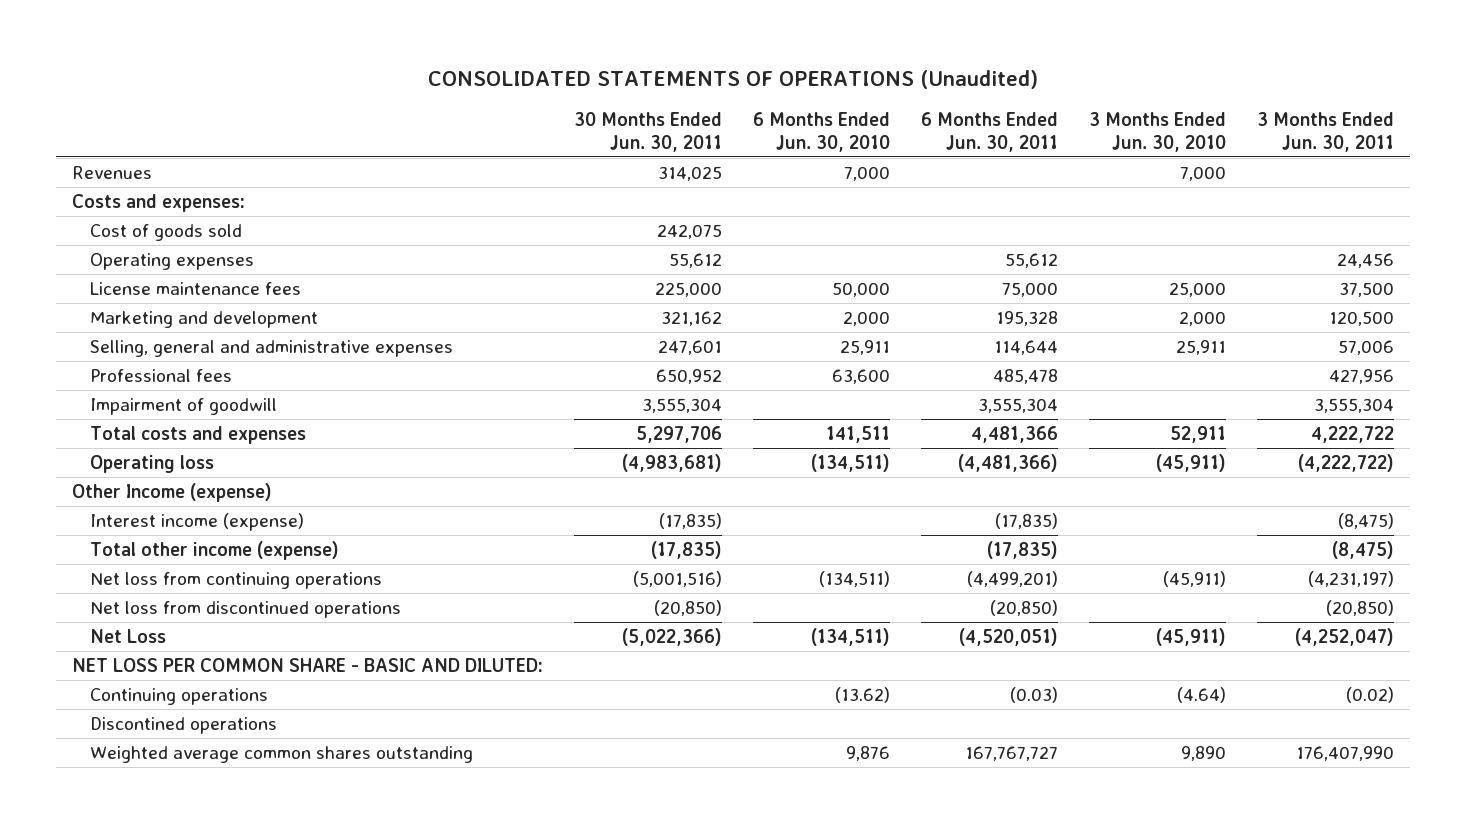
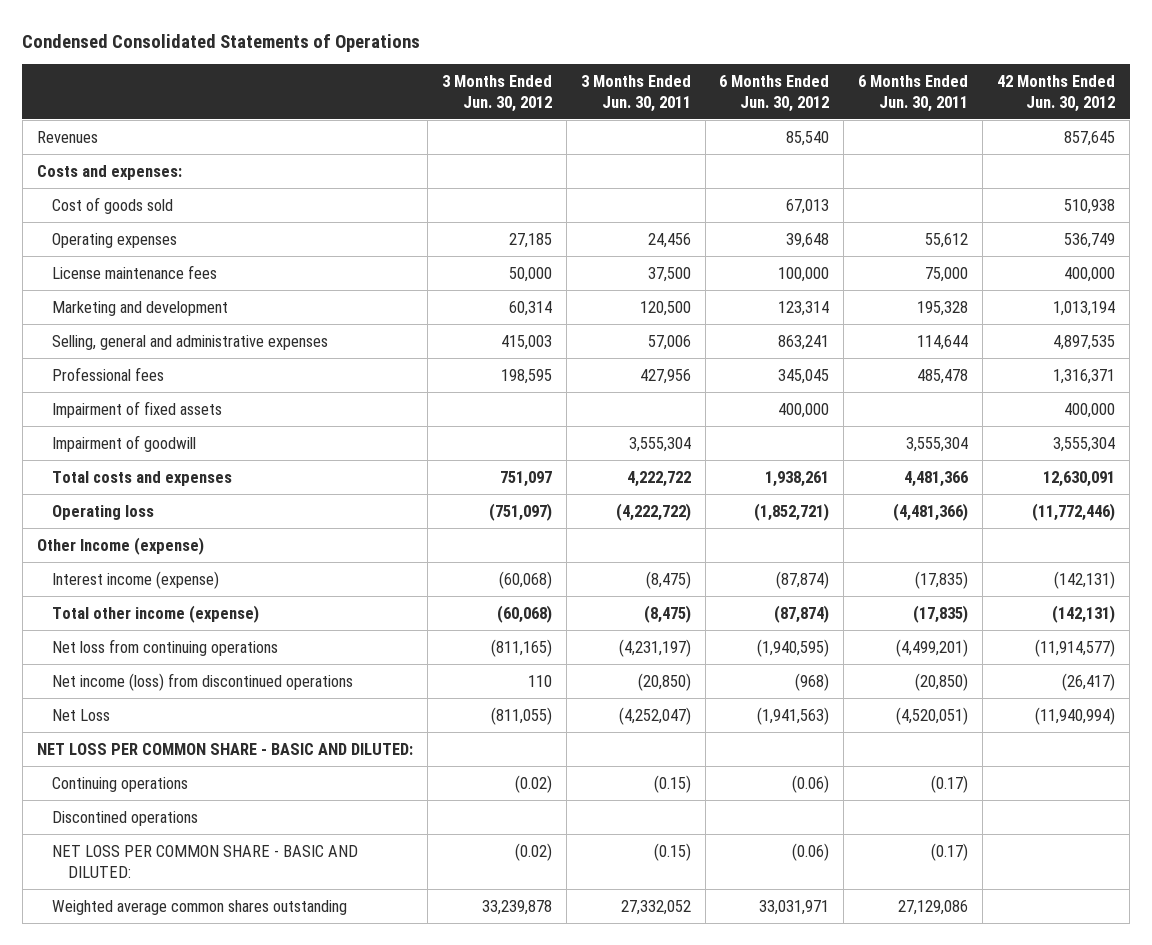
- CONSOLIDATED STATEMENTS OF OPERATIONS (Unaudited)
+ Condensed Consolidated Statements of Operations
- | 30 Months Ended Jun. 30, 2011 | 6 Months Ended Jun. 30, 2010 | 6 Months Ended Jun. 30, 2011 | 3 Months Ended Jun. 30, 2010 | 3 Months Ended Jun. 30, 2011
+ | 3 Months Ended Jun. 30, 2012 | 3 Months Ended Jun. 30, 2011 | 6 Months Ended Jun. 30, 2012 | 6 Months Ended Jun. 30, 2011 | 42 Months Ended Jun. 30, 2012
+ Impairment of fixed assets | | | 400,000 | | 400,000
- Net loss from discontinued operations | (20,850) | | (20,850) | | (20,850)
+ Net income (loss) from discontinued operations | 110 | (20,850) | (968) | (20,850) | (26,417)
- Continuing operations | | (13.62) | (0.03) | (4.64) | (0.02)
+ Continuing operations | (0.02) | (0.15) | (0.06) | (0.17) |
- Weighted average common shares outstanding | | 9,876 | 167,767,727 | 9,890 | 176,407,990
+ NET LOSS PER COMMON SHARE - BASIC AND DILUTED: | (0.02) | (0.15) | (0.06) | (0.17) |
+ Weighted average common shares outstanding | 33,239,878 | 27,332,052 | 33,031,971 | 27,129,086 |

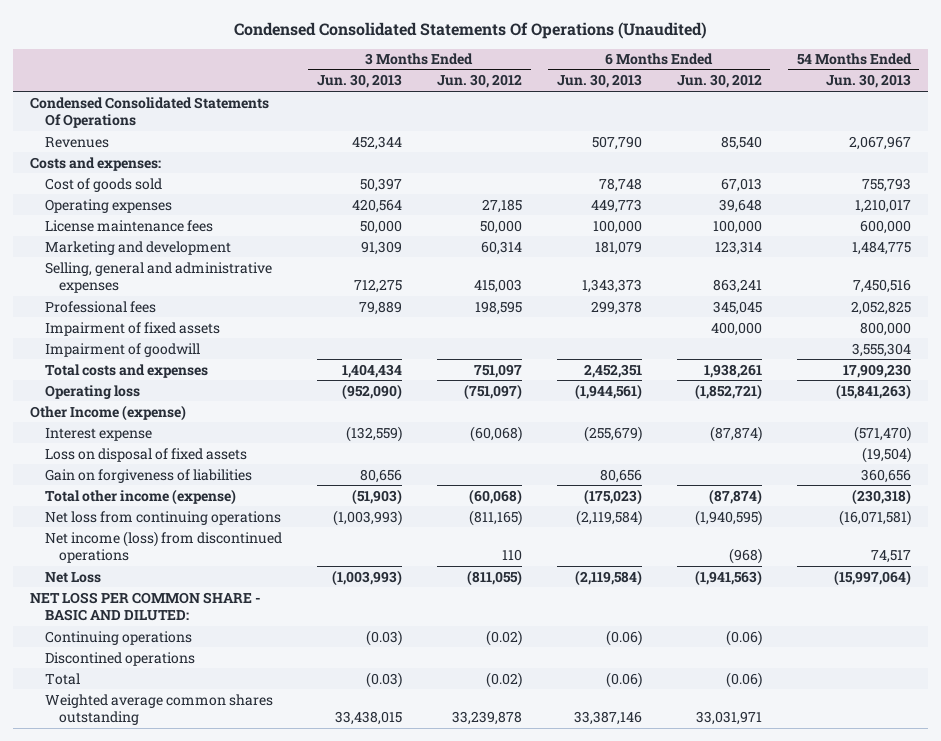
- Condensed Consolidated Statements of Operations
+ Condensed Consolidated Statements Of Operations (Unaudited)
- | 3 Months Ended Jun. 30, 2012 | 3 Months Ended Jun. 30, 2011 | 6 Months Ended Jun. 30, 2012 | 6 Months Ended Jun. 30, 2011 | 42 Months Ended Jun. 30, 2012
+ | 3 Months Ended Jun. 30, 2013 | 3 Months Ended Jun. 30, 2012 | 6 Months Ended Jun. 30, 2013 | 6 Months Ended Jun. 30, 2012 | 54 Months Ended Jun. 30, 2013
+ Condensed Consolidated Statements Of Operations
- Interest income (expense) | (60,068) | (8,475) | (87,874) | (17,835) | (142,131)
+ Interest expense | (132,559) | (60,068) | (255,679) | (87,874) | (571,470)
+ Loss on disposal of fixed assets | | | | | (19,504)
+ Gain on forgiveness of liabilities | 80,656 | | 80,656 | | 360,656
- NET LOSS PER COMMON SHARE - BASIC AND DILUTED: | (0.02) | (0.15) | (0.06) | (0.17) |
+ Total | (0.03) | (0.02) | (0.06) | (0.06) |

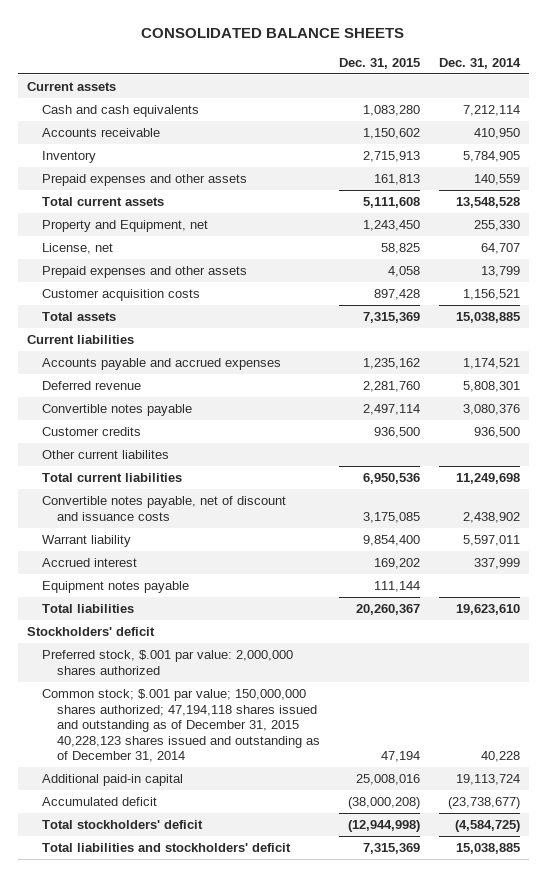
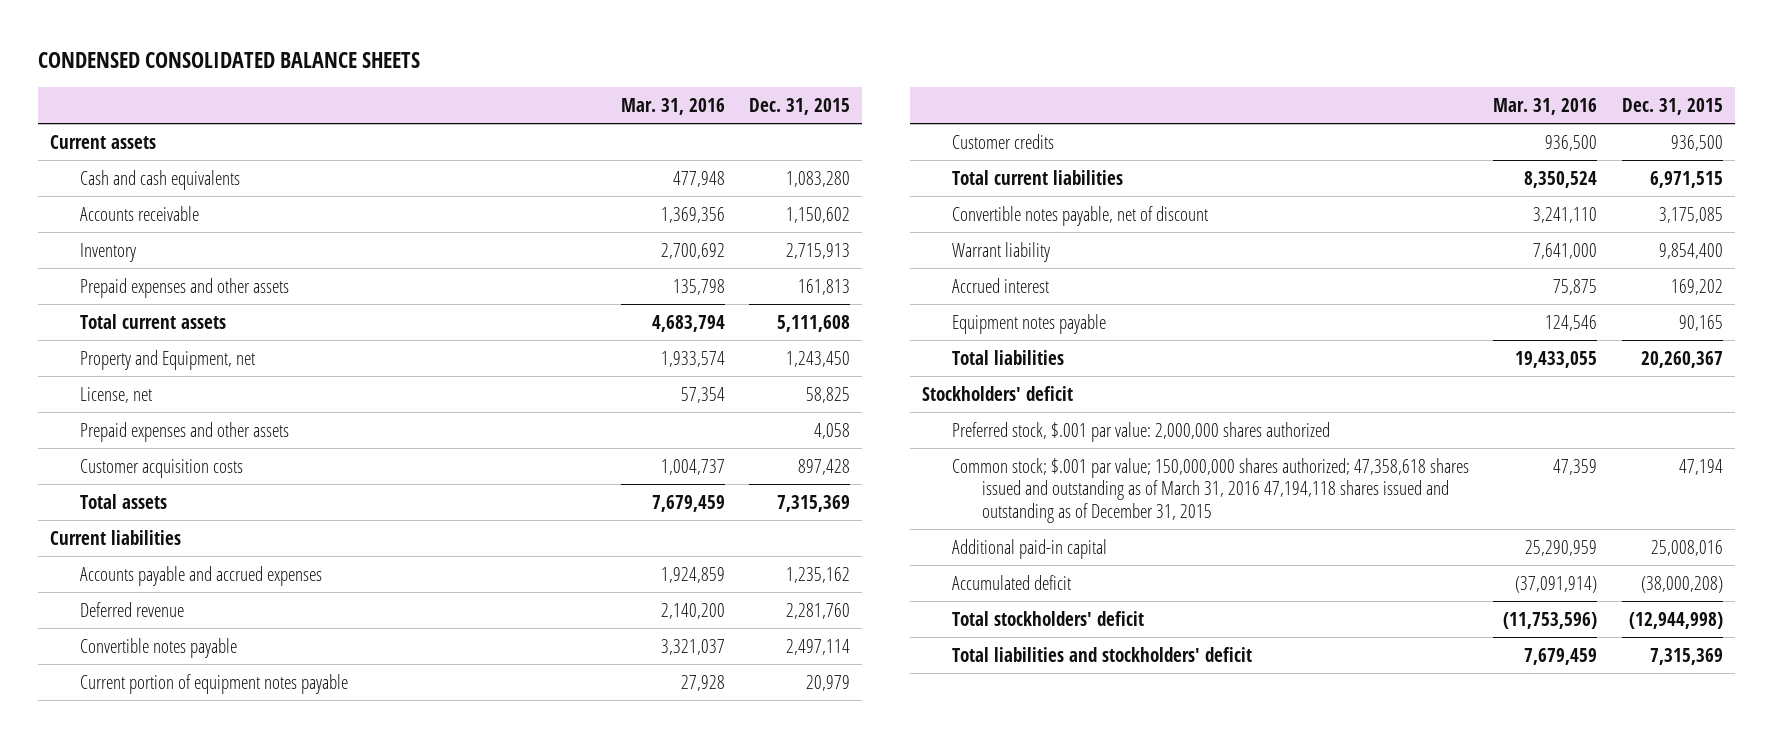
- CONSOLIDATED BALANCE SHEETS
+ CONDENSED CONSOLIDATED BALANCE SHEETS
- | Dec. 31, 2015 | Dec. 31, 2014
+ | Mar. 31, 2016 | Dec. 31, 2015
+ Current portion of equipment notes payable | 27,928 | 20,979
- Other current liabilites
- Total current liabilities | 6,950,536 | 11,249,698
- Convertible notes payable, net of discount and issuance costs | 3,175,085 | 2,438,902
+ Total current liabilities | 8,350,524 | 6,971,515
+ Convertible notes payable, net of discount | 3,241,110 | 3,175,085
- Equipment notes payable | 111,144 |
+ Equipment notes payable | 124,546 | 90,165
- Common stock; $.001 par value; 150,000,000 shares authorized; 47,194,118 shares issued and outstanding as of December 31, 2015 40,228,123 shares issued and outstanding as of December 31, 2014 | 47,194 | 40,228
+ Common stock; $.001 par value; 150,000,000 shares authorized; 47,358,618 shares issued and outstanding as of March 31, 2016 47,194,118 shares issued and outstanding as of December 31, 2015 | 47,359 | 47,194

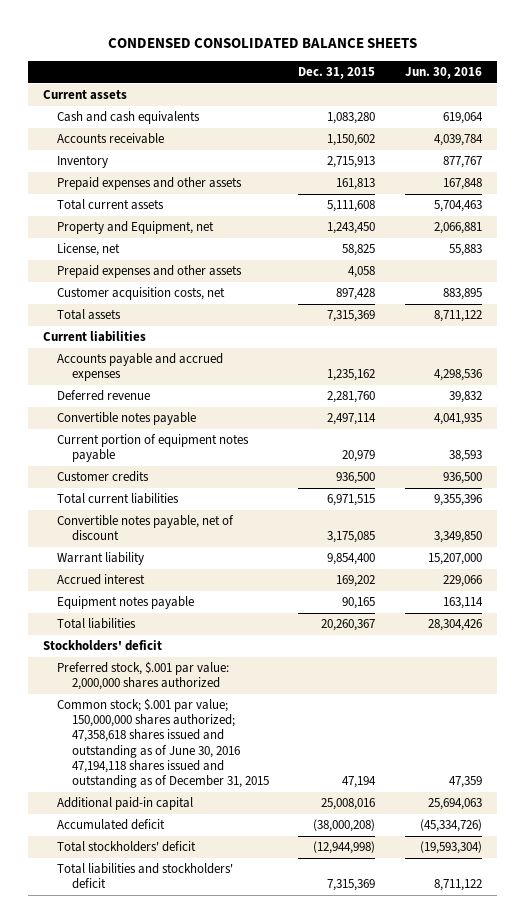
- | Mar. 31, 2016 | Dec. 31, 2015
+ | Dec. 31, 2015 | Jun. 30, 2016
- Customer acquisition costs | 1,004,737 | 897,428
+ Customer acquisition costs, net | 897,428 | 883,895
- Common stock; $.001 par value; 150,000,000 shares authorized; 47,358,618 shares issued and outstanding as of March 31, 2016 47,194,118 shares issued and outstanding as of December 31, 2015 | 47,359 | 47,194
+ Common stock; $.001 par value; 150,000,000 shares authorized; 47,358,618 shares issued and outstanding as of June 30, 2016 47,194,118 shares issued and outstanding as of December 31, 2015 | 47,194 | 47,359

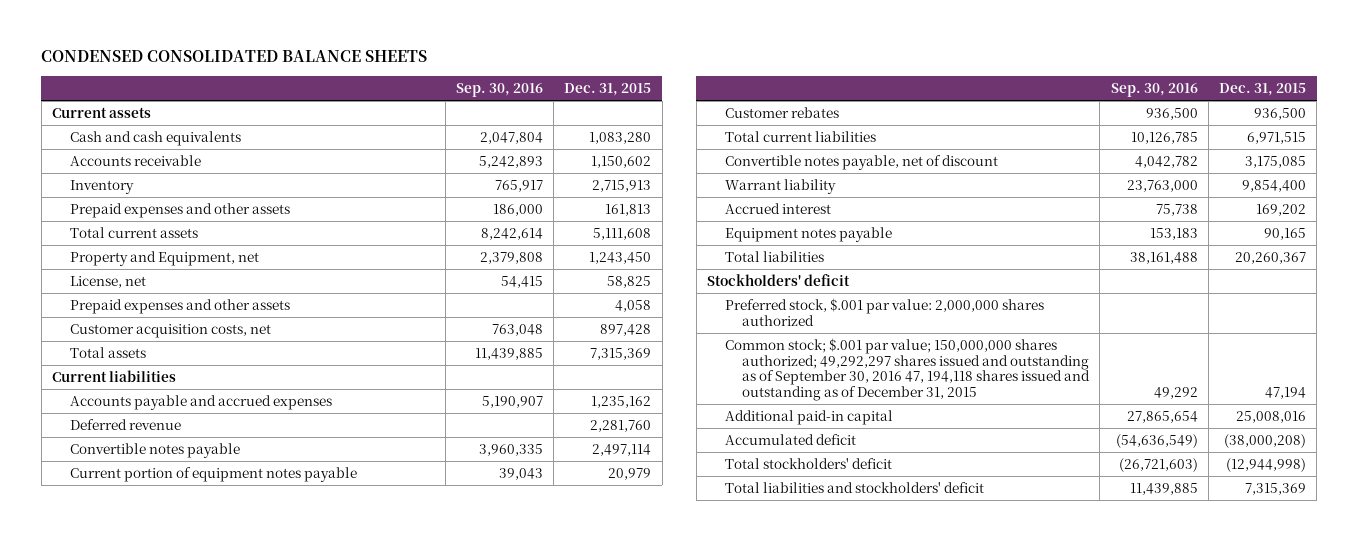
- | Dec. 31, 2015 | Jun. 30, 2016
+ | Sep. 30, 2016 | Dec. 31, 2015
- Customer credits | 936,500 | 936,500
+ Customer rebates | 936,500 | 936,500
- Common stock; $.001 par value; 150,000,000 shares authorized; 47,358,618 shares issued and outstanding as of June 30, 2016 47,194,118 shares issued and outstanding as of December 31, 2015 | 47,194 | 47,359
+ Common stock; $.001 par value; 150,000,000 shares authorized; 49,292,297 shares issued and outstanding as of September 30, 2016 47, 194,118 shares issued and outstanding as of December 31, 2015 | 49,292 | 47,194

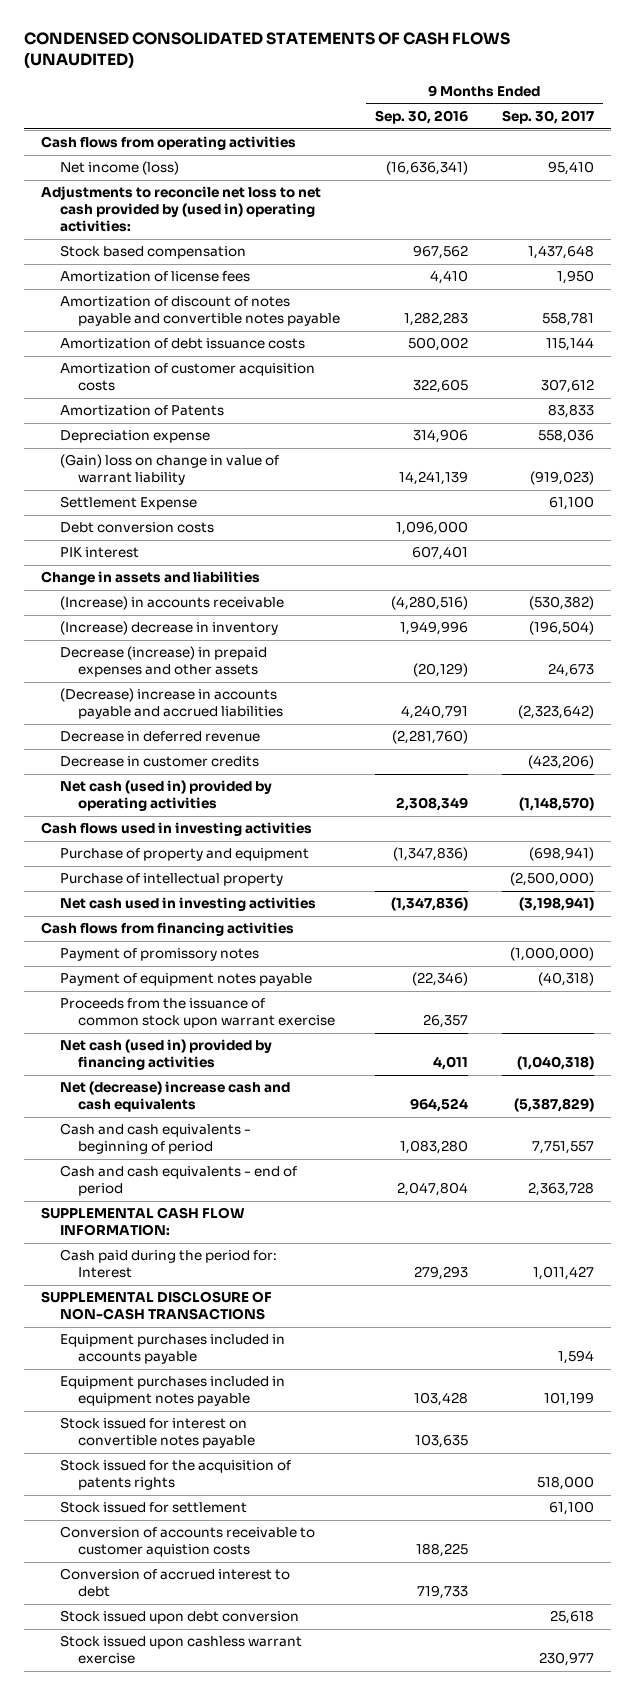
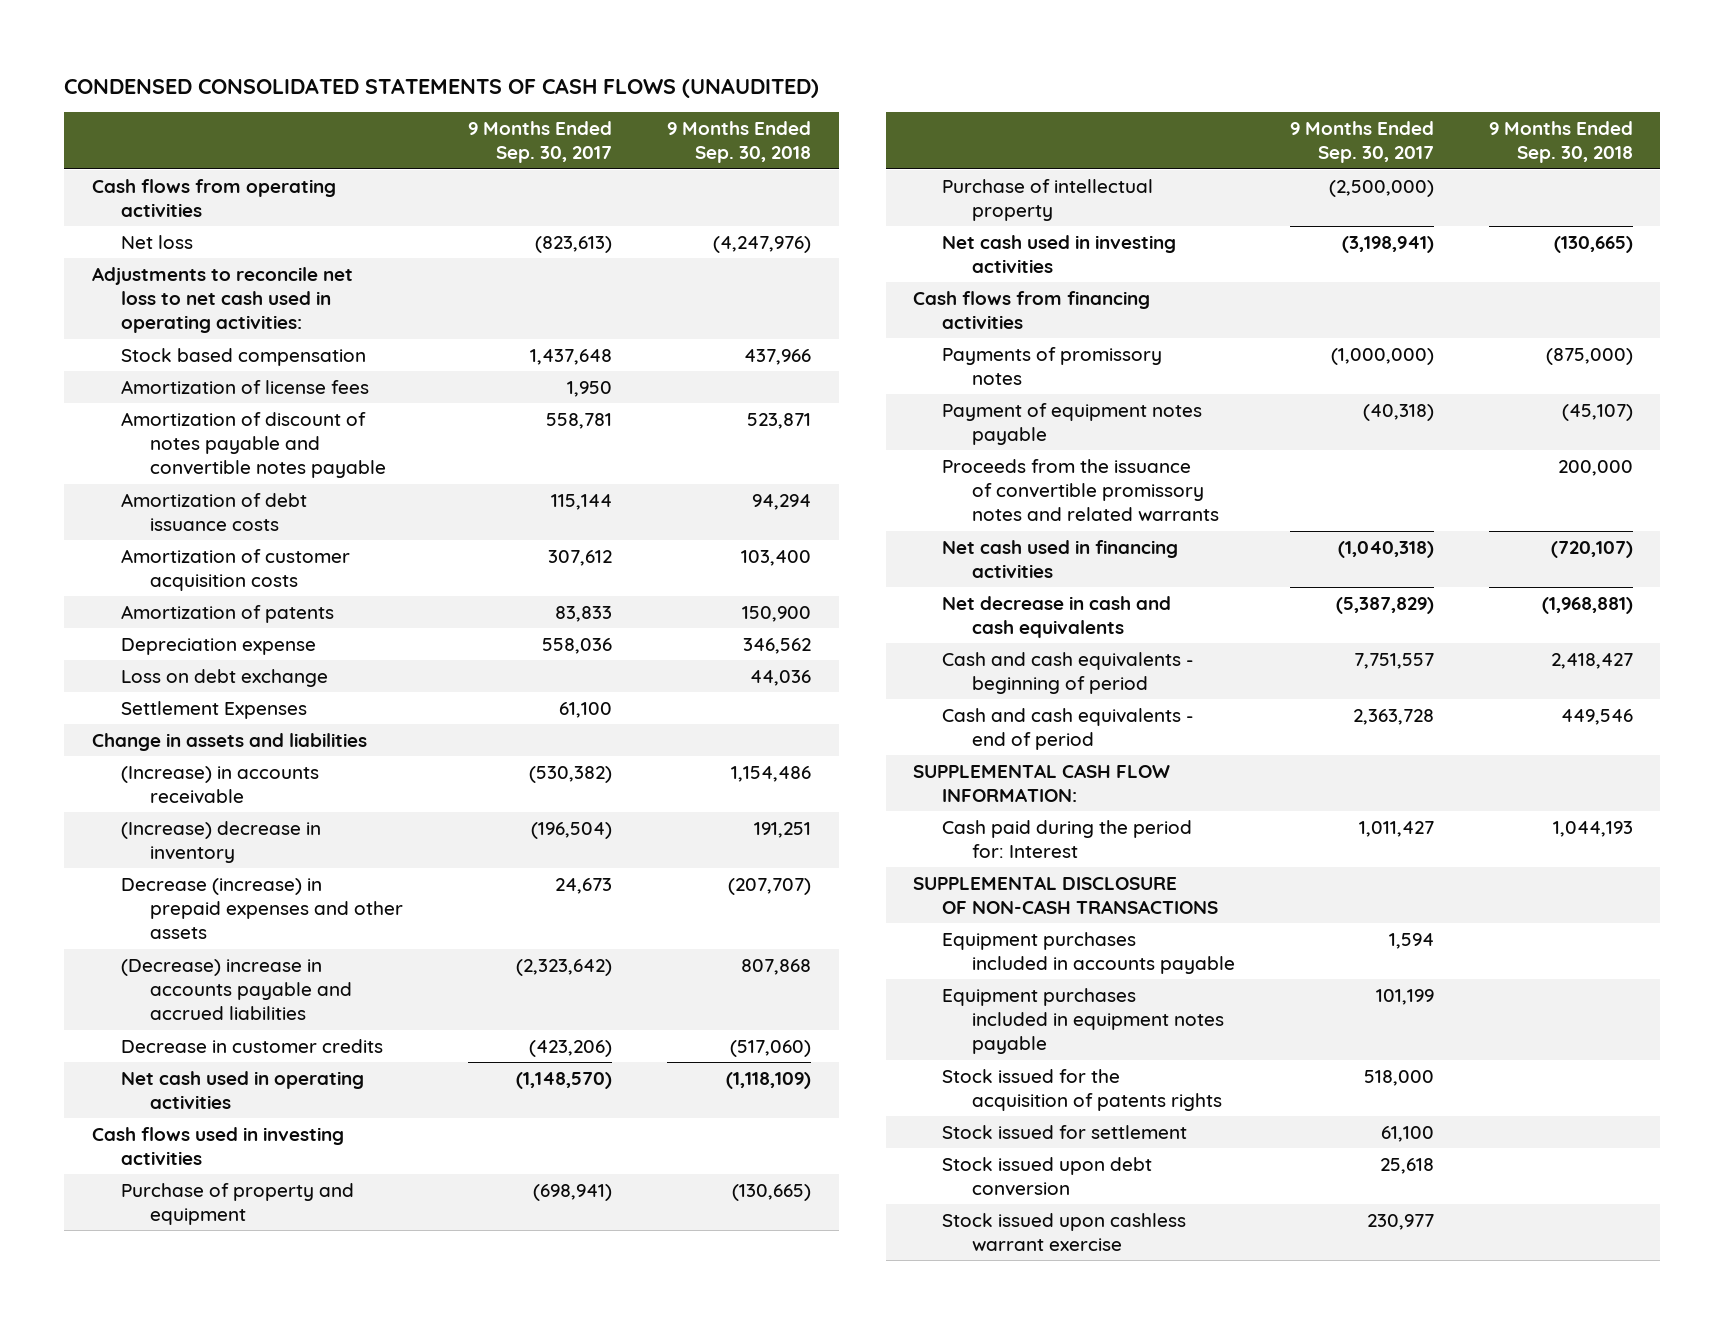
- | 9 Months Ended Sep. 30, 2016 | 9 Months Ended Sep. 30, 2017
+ | 9 Months Ended Sep. 30, 2017 | 9 Months Ended Sep. 30, 2018
- Net income (loss) | (16,636,341) | 95,410
- Adjustments to reconcile net loss to net cash provided by (used in) operating activities:
+ Net loss | (823,613) | (4,247,976)
+ Adjustments to reconcile net loss to net cash used in operating activities:
- Amortization of Patents | | 83,833
+ Amortization of patents | 83,833 | 150,900
- (Gain) loss on change in value of warrant liability | 14,241,139 | (919,023)
- Settlement Expense | | 61,100
- Debt conversion costs | 1,096,000 |
- PIK interest | 607,401 |
+ Loss on debt exchange | | 44,036
+ Settlement Expenses | 61,100 |
- Decrease in deferred revenue | (2,281,760) |
- Net cash (used in) provided by operating activities | 2,308,349 | (1,148,570)
+ Net cash used in operating activities | (1,148,570) | (1,118,109)
- Payment of promissory notes | | (1,000,000)
+ Payments of promissory notes | (1,000,000) | (875,000)
- Proceeds from the issuance of common stock upon warrant exercise | 26,357 |
- Net cash (used in) provided by financing activities | 4,011 | (1,040,318)
- Net (decrease) increase cash and cash equivalents | 964,524 | (5,387,829)
+ Proceeds from the issuance of convertible promissory notes and related warrants | | 200,000
+ Net cash used in financing activities | (1,040,318) | (720,107)
+ Net decrease in cash and cash equivalents | (5,387,829) | (1,968,881)
- Stock issued for interest on convertible notes payable | 103,635 |
- Conversion of accounts receivable to customer aquistion costs | 188,225 |
- Conversion of accrued interest to debt | 719,733 |

